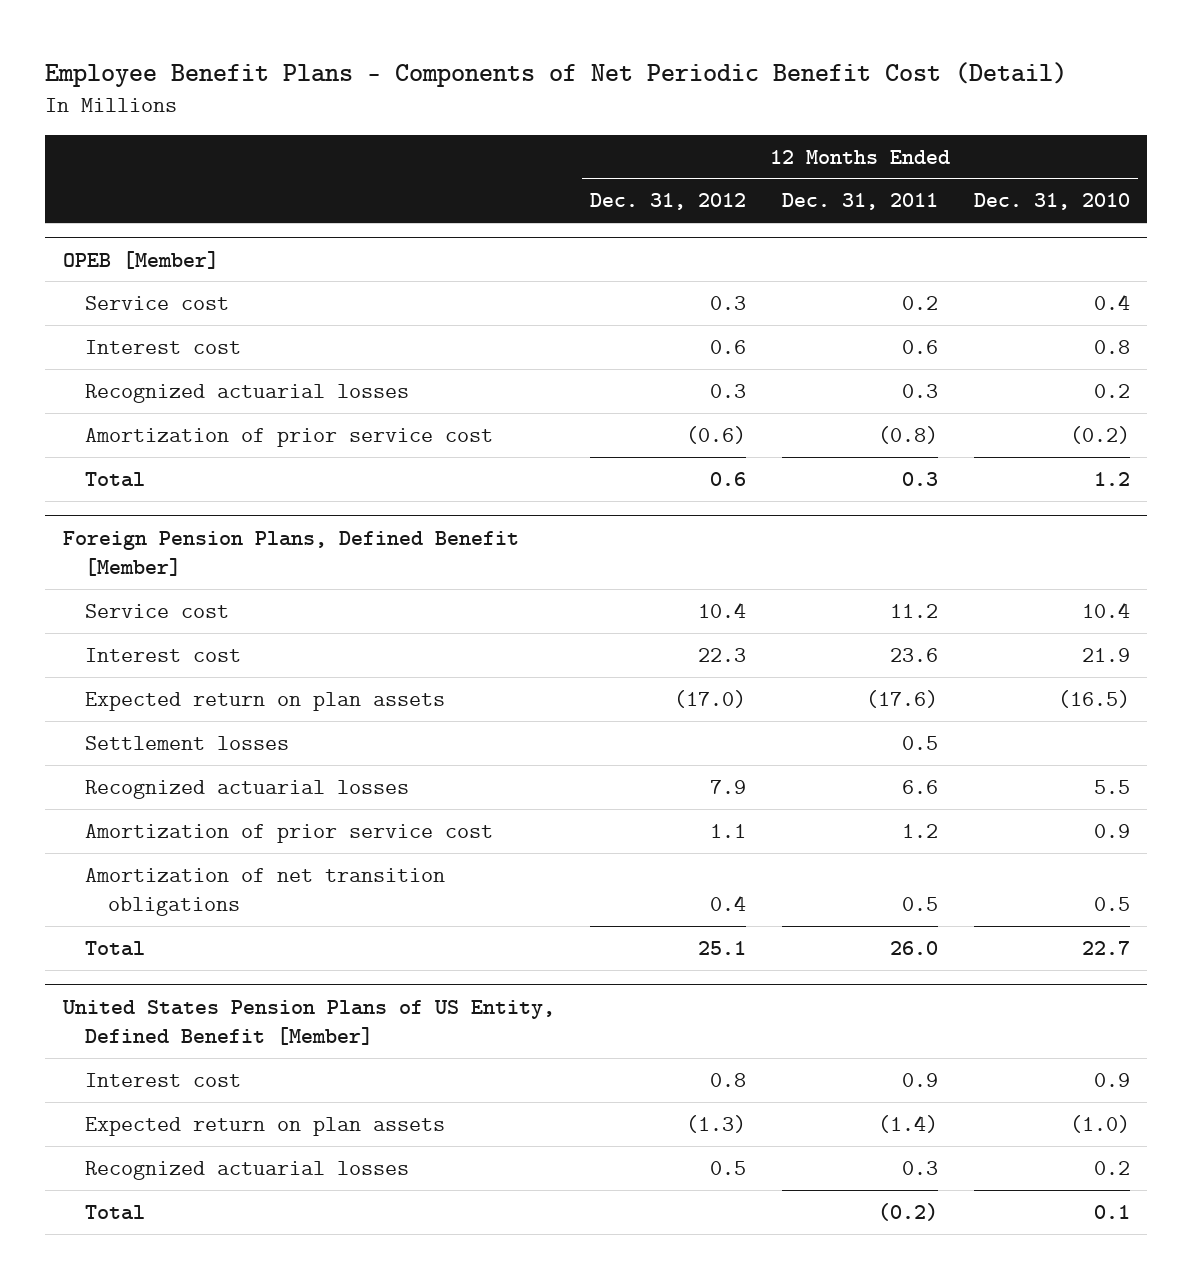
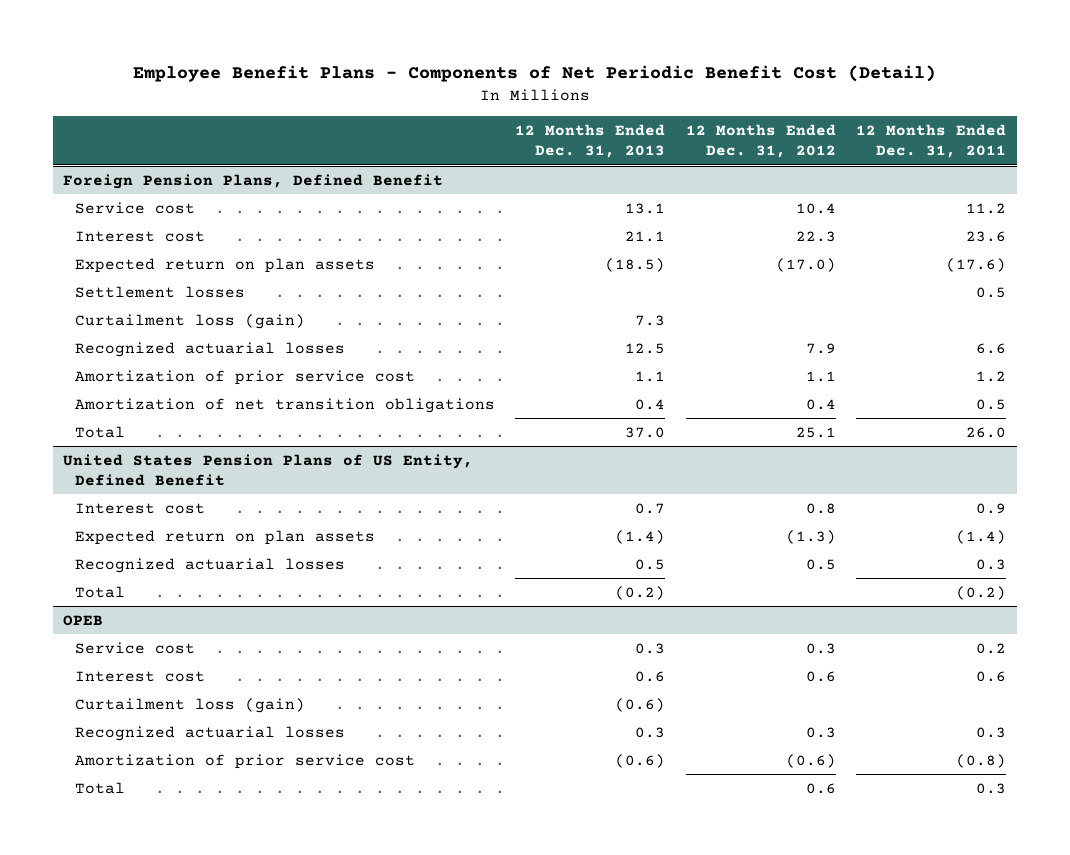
- | 12 Months Ended Dec. 31, 2012 | 12 Months Ended Dec. 31, 2011 | 12 Months Ended Dec. 31, 2010
+ | 12 Months Ended Dec. 31, 2013 | 12 Months Ended Dec. 31, 2012 | 12 Months Ended Dec. 31, 2011
- OPEB [Member]
- Service cost | 0.3 | 0.2 | 0.4
- Interest cost | 0.6 | 0.6 | 0.8
- Recognized actuarial losses | 0.3 | 0.3 | 0.2
- Amortization of prior service cost | (0.6) | (0.8) | (0.2)
- Total | 0.6 | 0.3 | 1.2
- Foreign Pension Plans, Defined Benefit [Member]
+ Foreign Pension Plans, Defined Benefit
+ Curtailment loss (gain) | 7.3 | |
- United States Pension Plans of US Entity, Defined Benefit [Member]
+ United States Pension Plans of US Entity, Defined Benefit
+ OPEB
+ Service cost | 0.3 | 0.3 | 0.2
+ Interest cost | 0.6 | 0.6 | 0.6
+ Curtailment loss (gain) | (0.6) | |
+ Recognized actuarial losses | 0.3 | 0.3 | 0.3
+ Amortization of prior service cost | (0.6) | (0.6) | (0.8)
+ Total | | 0.6 | 0.3

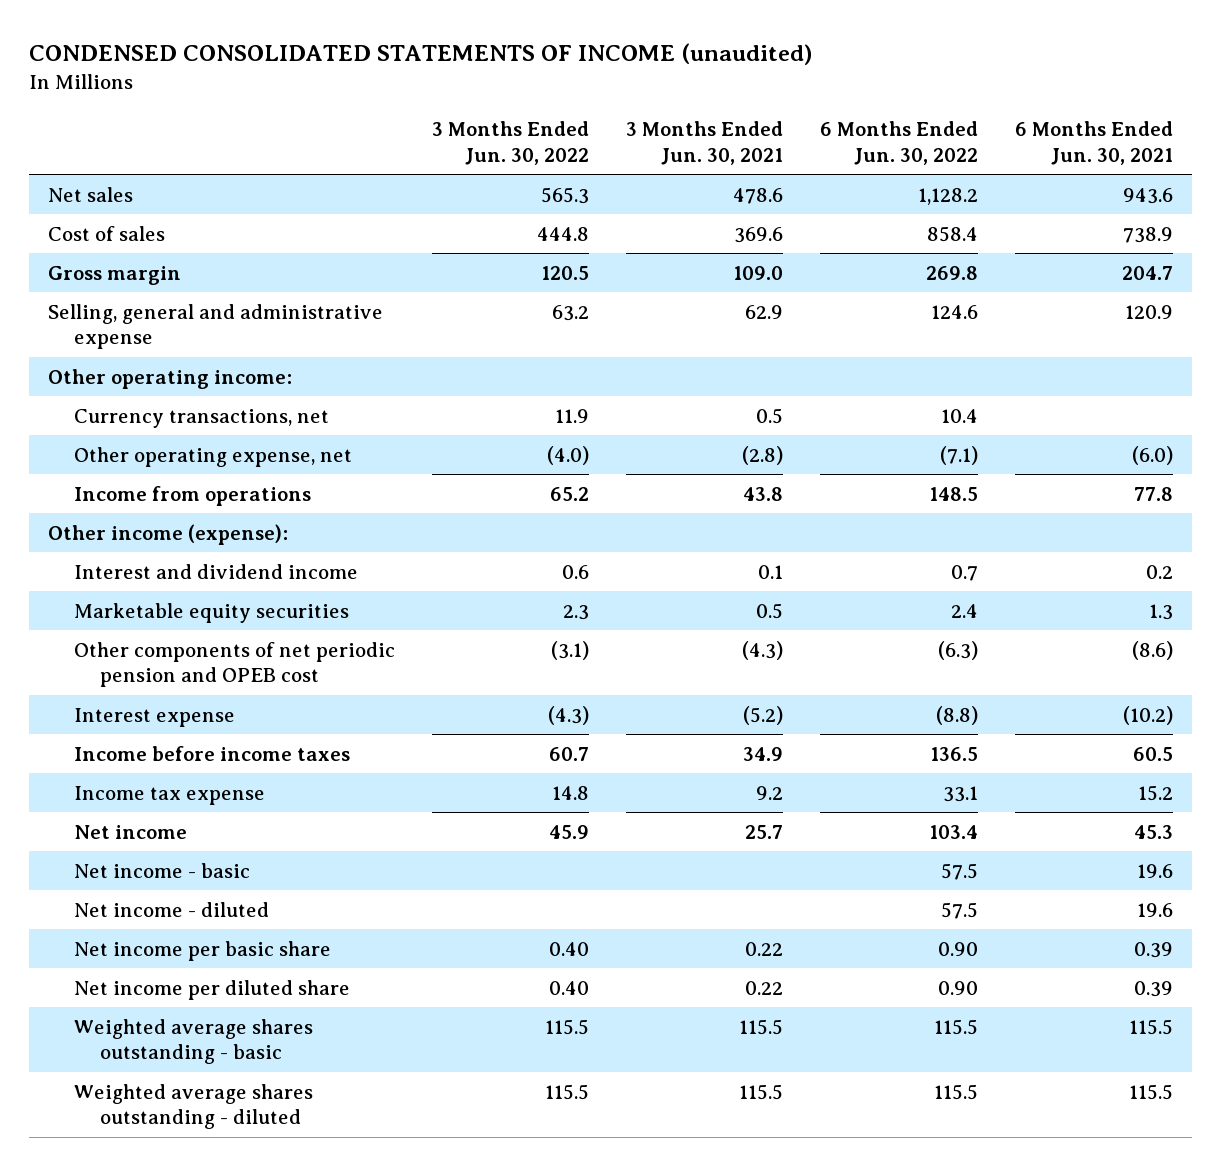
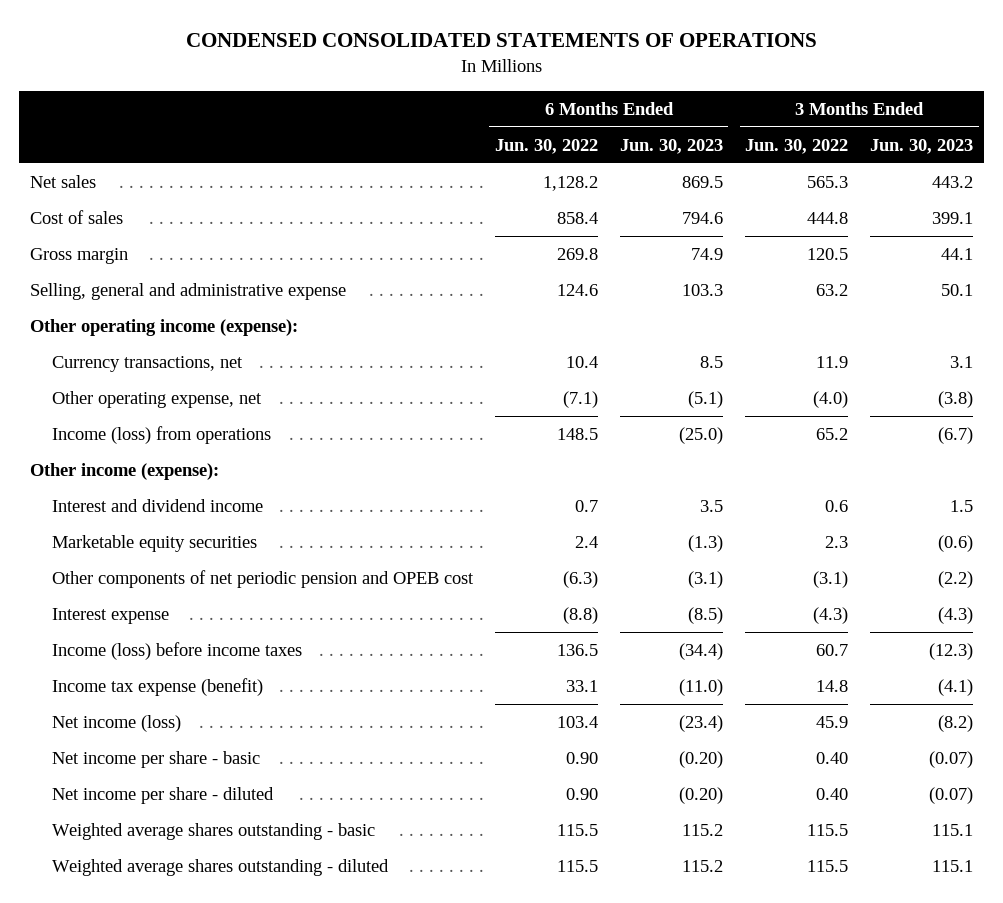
- CONDENSED CONSOLIDATED STATEMENTS OF INCOME (unaudited)
+ CONDENSED CONSOLIDATED STATEMENTS OF OPERATIONS
- | 3 Months Ended Jun. 30, 2022 | 3 Months Ended Jun. 30, 2021 | 6 Months Ended Jun. 30, 2022 | 6 Months Ended Jun. 30, 2021
+ | 6 Months Ended Jun. 30, 2022 | 6 Months Ended Jun. 30, 2023 | 3 Months Ended Jun. 30, 2022 | 3 Months Ended Jun. 30, 2023
- Other operating income:
+ Other operating income (expense):
- Income from operations | 65.2 | 43.8 | 148.5 | 77.8
+ Income (loss) from operations | 148.5 | (25.0) | 65.2 | (6.7)
- Income before income taxes | 60.7 | 34.9 | 136.5 | 60.5
- Income tax expense | 14.8 | 9.2 | 33.1 | 15.2
- Net income | 45.9 | 25.7 | 103.4 | 45.3
- Net income - basic | | | 57.5 | 19.6
- Net income - diluted | | | 57.5 | 19.6
- Net income per basic share | 0.40 | 0.22 | 0.90 | 0.39
- Net income per diluted share | 0.40 | 0.22 | 0.90 | 0.39
+ Income (loss) before income taxes | 136.5 | (34.4) | 60.7 | (12.3)
+ Income tax expense (benefit) | 33.1 | (11.0) | 14.8 | (4.1)
+ Net income (loss) | 103.4 | (23.4) | 45.9 | (8.2)
+ Net income per share - basic | 0.90 | (0.20) | 0.40 | (0.07)
+ Net income per share - diluted | 0.90 | (0.20) | 0.40 | (0.07)

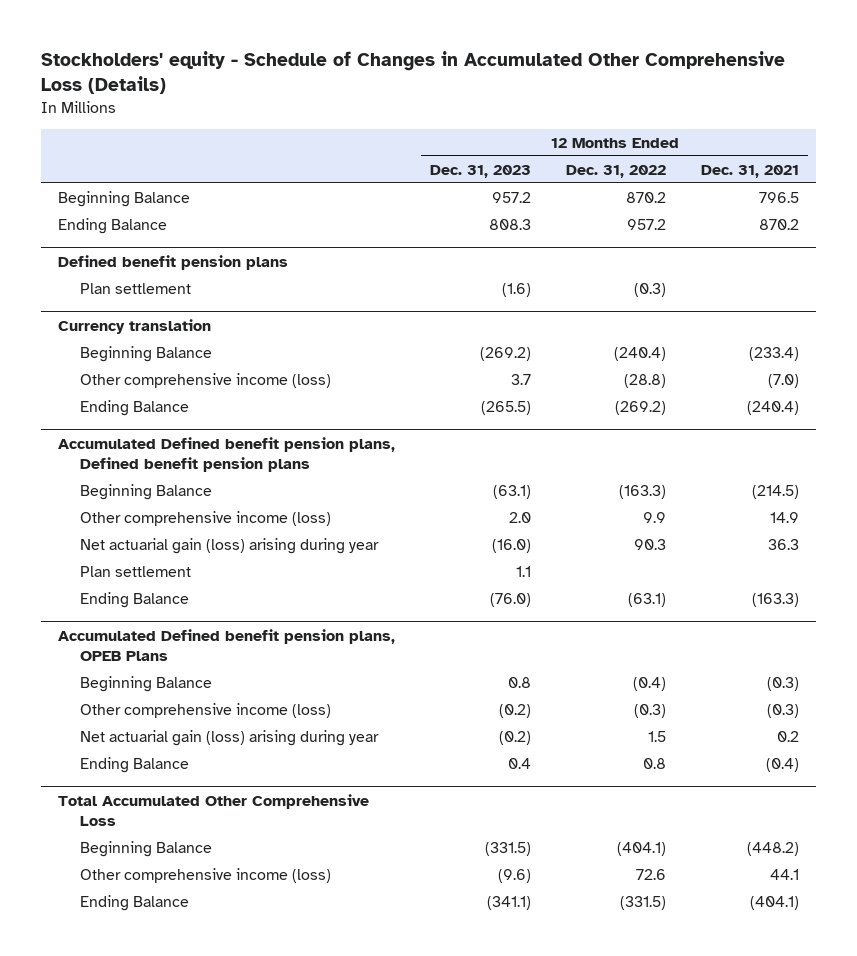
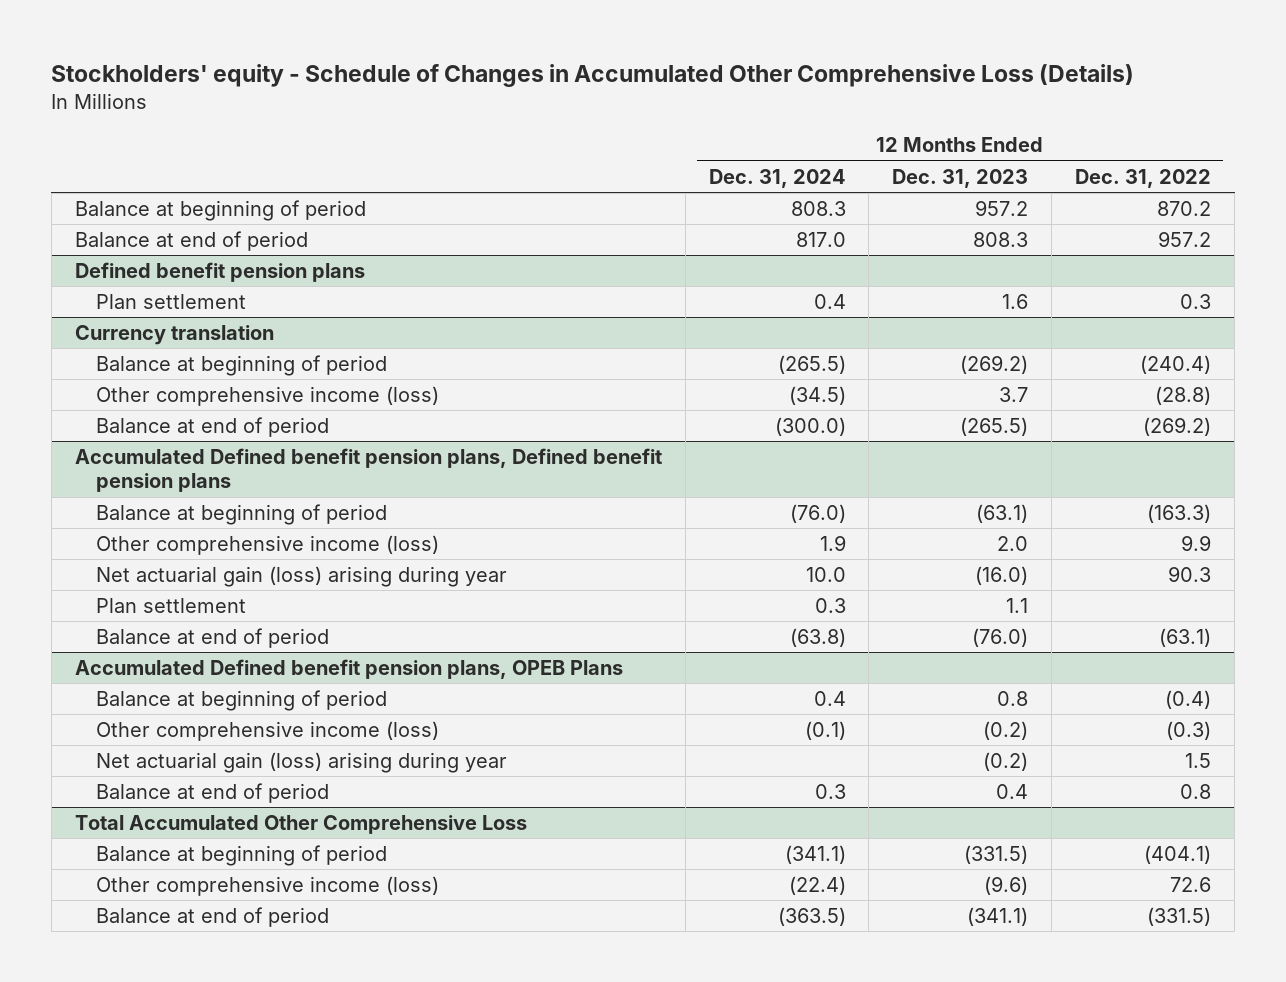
- | 12 Months Ended Dec. 31, 2023 | 12 Months Ended Dec. 31, 2022 | 12 Months Ended Dec. 31, 2021
+ | 12 Months Ended Dec. 31, 2024 | 12 Months Ended Dec. 31, 2023 | 12 Months Ended Dec. 31, 2022
- Beginning Balance | 957.2 | 870.2 | 796.5
- Ending Balance | 808.3 | 957.2 | 870.2
+ Balance at beginning of period | 808.3 | 957.2 | 870.2
+ Balance at end of period | 817.0 | 808.3 | 957.2
@ Defined benefit pension plans
- Plan settlement | (1.6) | (0.3) |
+ Plan settlement | 0.4 | 1.6 | 0.3
@ Currency translation
- Beginning Balance | (269.2) | (240.4) | (233.4)
+ Balance at beginning of period | (265.5) | (269.2) | (240.4)
- Ending Balance | (265.5) | (269.2) | (240.4)
+ Balance at end of period | (300.0) | (265.5) | (269.2)
@ Accumulated Defined benefit pension plans, Defined benefit pension plans
- Beginning Balance | (63.1) | (163.3) | (214.5)
+ Balance at beginning of period | (76.0) | (63.1) | (163.3)
- Ending Balance | (76.0) | (63.1) | (163.3)
+ Balance at end of period | (63.8) | (76.0) | (63.1)
@ Accumulated Defined benefit pension plans, OPEB Plans
- Beginning Balance | 0.8 | (0.4) | (0.3)
+ Balance at beginning of period | 0.4 | 0.8 | (0.4)
- Ending Balance | 0.4 | 0.8 | (0.4)
+ Balance at end of period | 0.3 | 0.4 | 0.8
@ Total Accumulated Other Comprehensive Loss
- Beginning Balance | (331.5) | (404.1) | (448.2)
+ Balance at beginning of period | (341.1) | (331.5) | (404.1)
- Ending Balance | (341.1) | (331.5) | (404.1)
+ Balance at end of period | (363.5) | (341.1) | (331.5)

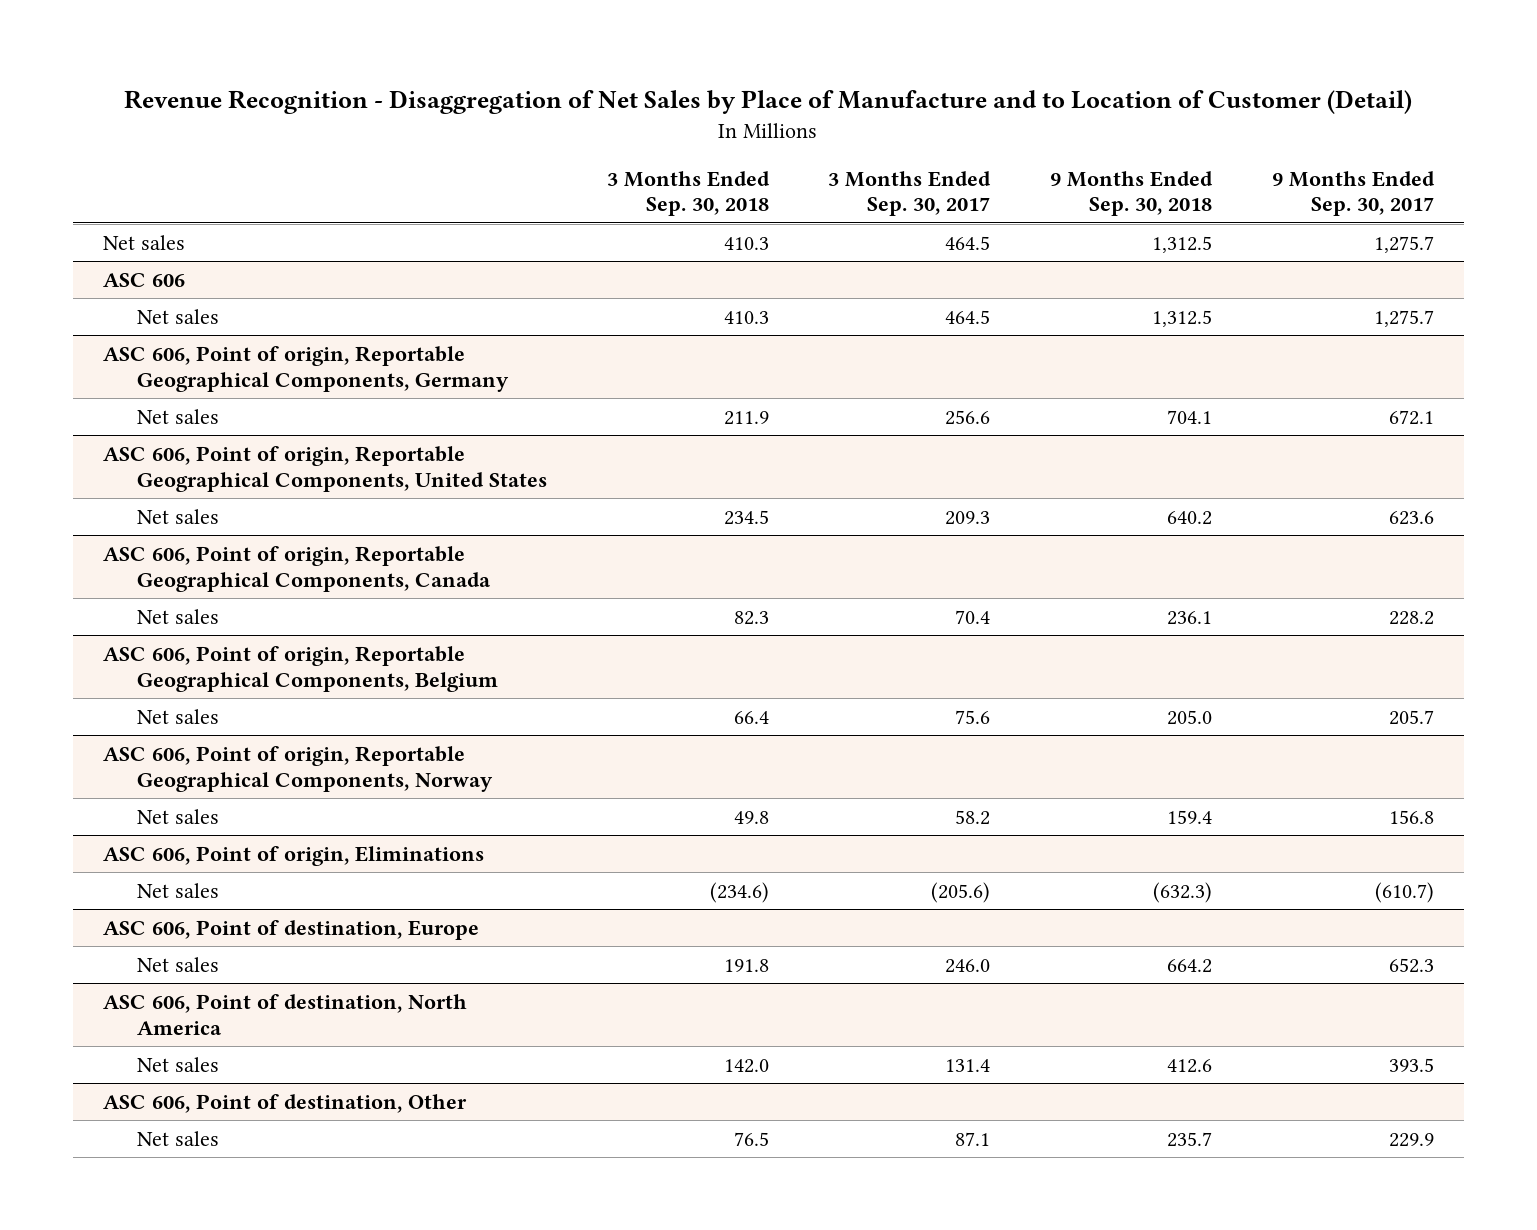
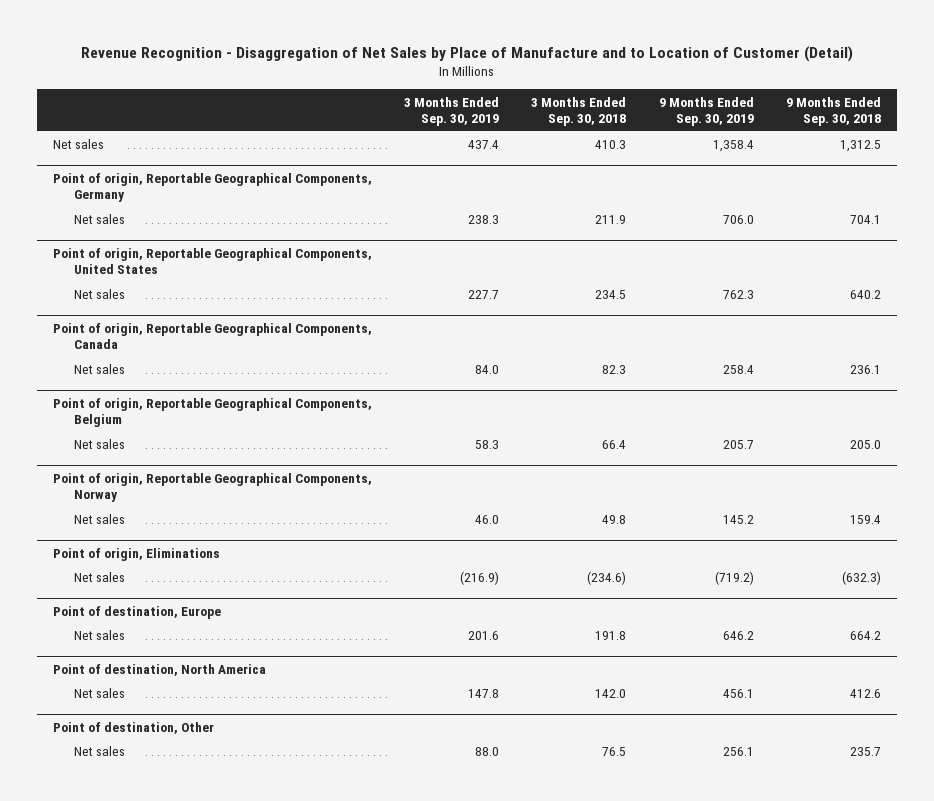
- | 3 Months Ended Sep. 30, 2018 | 3 Months Ended Sep. 30, 2017 | 9 Months Ended Sep. 30, 2018 | 9 Months Ended Sep. 30, 2017
+ | 3 Months Ended Sep. 30, 2019 | 3 Months Ended Sep. 30, 2018 | 9 Months Ended Sep. 30, 2019 | 9 Months Ended Sep. 30, 2018
- ASC 606
- Net sales | 410.3 | 464.5 | 1,312.5 | 1,275.7
- ASC 606, Point of origin, Reportable Geographical Components, Germany
+ Point of origin, Reportable Geographical Components, Germany
- ASC 606, Point of origin, Reportable Geographical Components, United States
+ Point of origin, Reportable Geographical Components, United States
- ASC 606, Point of origin, Reportable Geographical Components, Canada
+ Point of origin, Reportable Geographical Components, Canada
- ASC 606, Point of origin, Reportable Geographical Components, Belgium
+ Point of origin, Reportable Geographical Components, Belgium
- ASC 606, Point of origin, Reportable Geographical Components, Norway
+ Point of origin, Reportable Geographical Components, Norway
- ASC 606, Point of origin, Eliminations
+ Point of origin, Eliminations
- ASC 606, Point of destination, Europe
+ Point of destination, Europe
- ASC 606, Point of destination, North America
+ Point of destination, North America
- ASC 606, Point of destination, Other
+ Point of destination, Other

